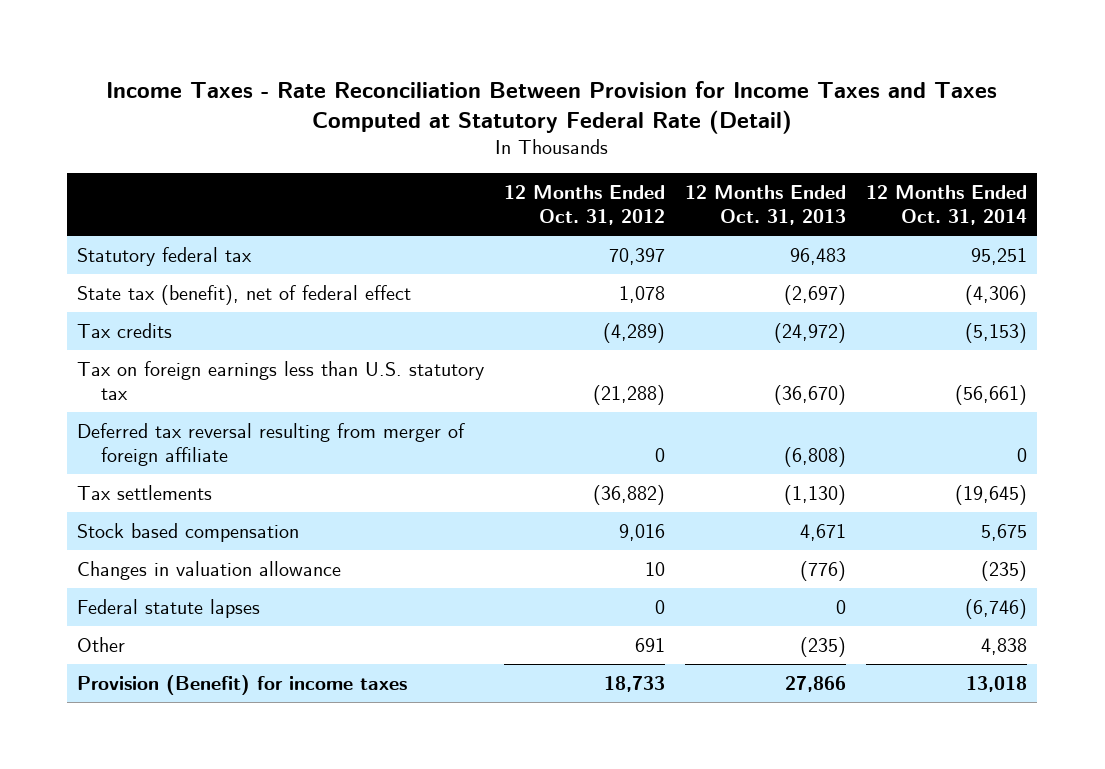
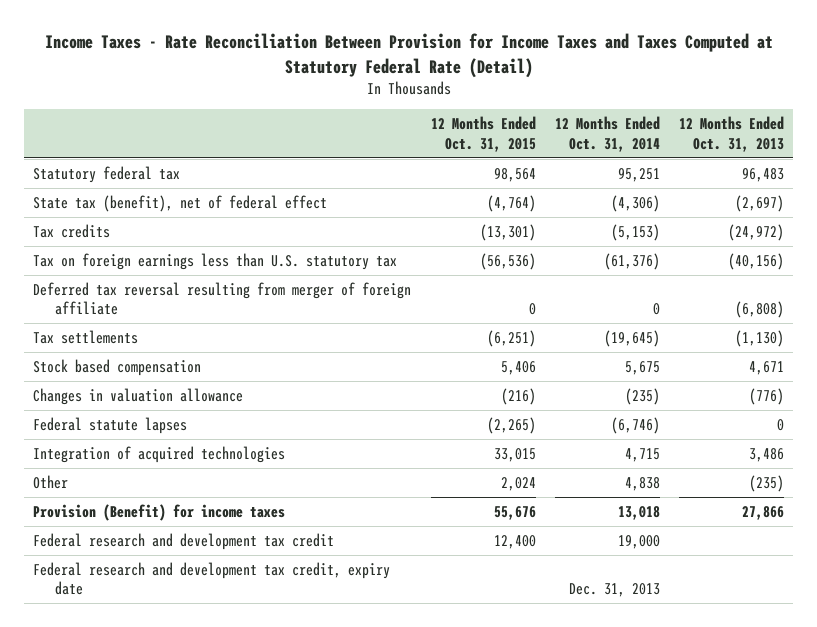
- | 12 Months Ended Oct. 31, 2012 | 12 Months Ended Oct. 31, 2013 | 12 Months Ended Oct. 31, 2014
+ | 12 Months Ended Oct. 31, 2015 | 12 Months Ended Oct. 31, 2014 | 12 Months Ended Oct. 31, 2013
- Tax on foreign earnings less than U.S. statutory tax | (21,288) | (36,670) | (56,661)
+ Tax on foreign earnings less than U.S. statutory tax | (56,536) | (61,376) | (40,156)
+ Integration of acquired technologies | 33,015 | 4,715 | 3,486
+ Federal research and development tax credit | 12,400 | 19,000 |
+ Federal research and development tax credit, expiry date | | Dec. 31, 2013 |

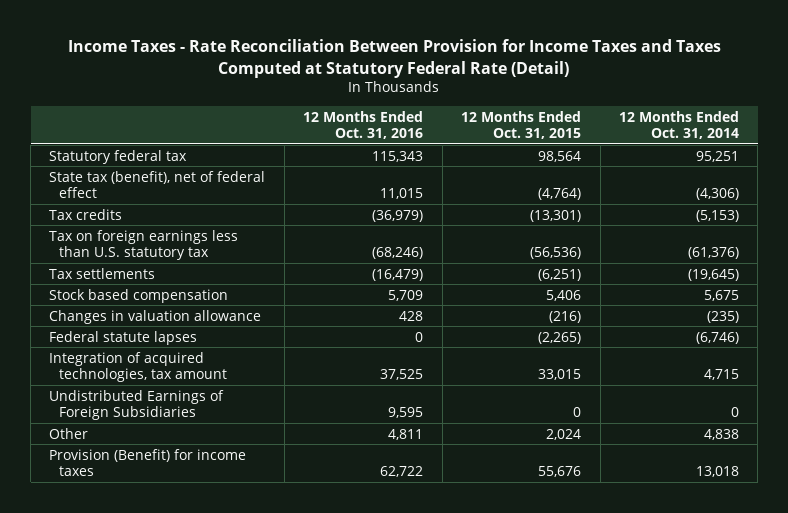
- | 12 Months Ended Oct. 31, 2015 | 12 Months Ended Oct. 31, 2014 | 12 Months Ended Oct. 31, 2013
+ | 12 Months Ended Oct. 31, 2016 | 12 Months Ended Oct. 31, 2015 | 12 Months Ended Oct. 31, 2014
- Deferred tax reversal resulting from merger of foreign affiliate | 0 | 0 | (6,808)
- Integration of acquired technologies | 33,015 | 4,715 | 3,486
+ Integration of acquired technologies, tax amount | 37,525 | 33,015 | 4,715
+ Undistributed Earnings of Foreign Subsidiaries | 9,595 | 0 | 0
- Federal research and development tax credit | 12,400 | 19,000 |
- Federal research and development tax credit, expiry date | | Dec. 31, 2013 |

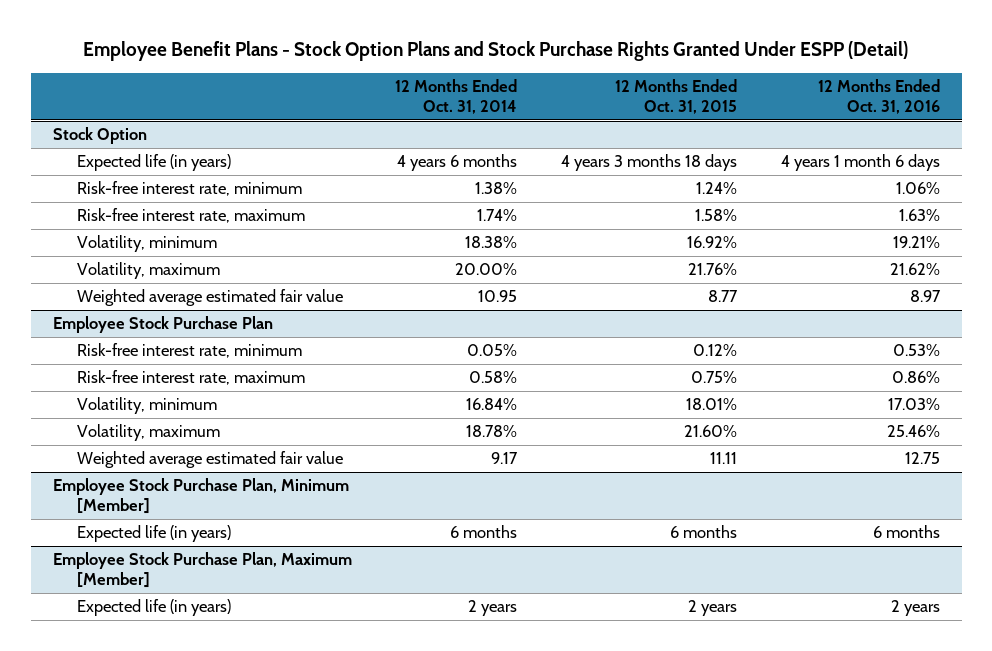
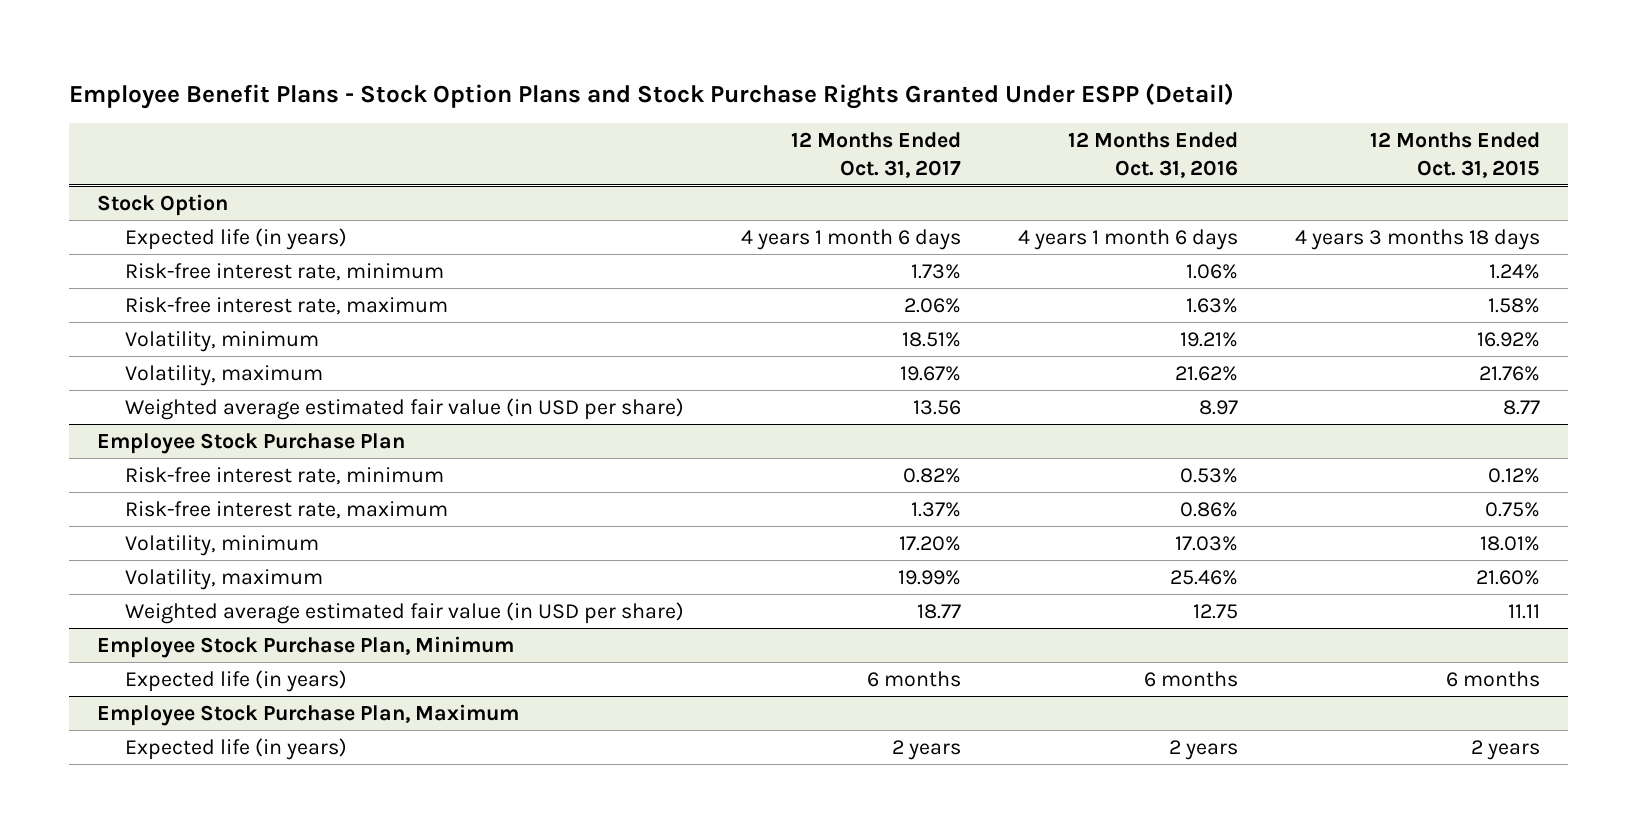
- | 12 Months Ended Oct. 31, 2014 | 12 Months Ended Oct. 31, 2015 | 12 Months Ended Oct. 31, 2016
+ | 12 Months Ended Oct. 31, 2017 | 12 Months Ended Oct. 31, 2016 | 12 Months Ended Oct. 31, 2015
@ Stock Option
- Weighted average estimated fair value | 10.95 | 8.77 | 8.97
+ Weighted average estimated fair value (in USD per share) | 13.56 | 8.97 | 8.77
@ Employee Stock Purchase Plan
- Weighted average estimated fair value | 9.17 | 11.11 | 12.75
- Employee Stock Purchase Plan, Minimum [Member]
@ Employee Stock Purchase Plan
+ Weighted average estimated fair value (in USD per share) | 18.77 | 12.75 | 11.11
+ Employee Stock Purchase Plan, Minimum
- Employee Stock Purchase Plan, Maximum [Member]
+ Employee Stock Purchase Plan, Maximum

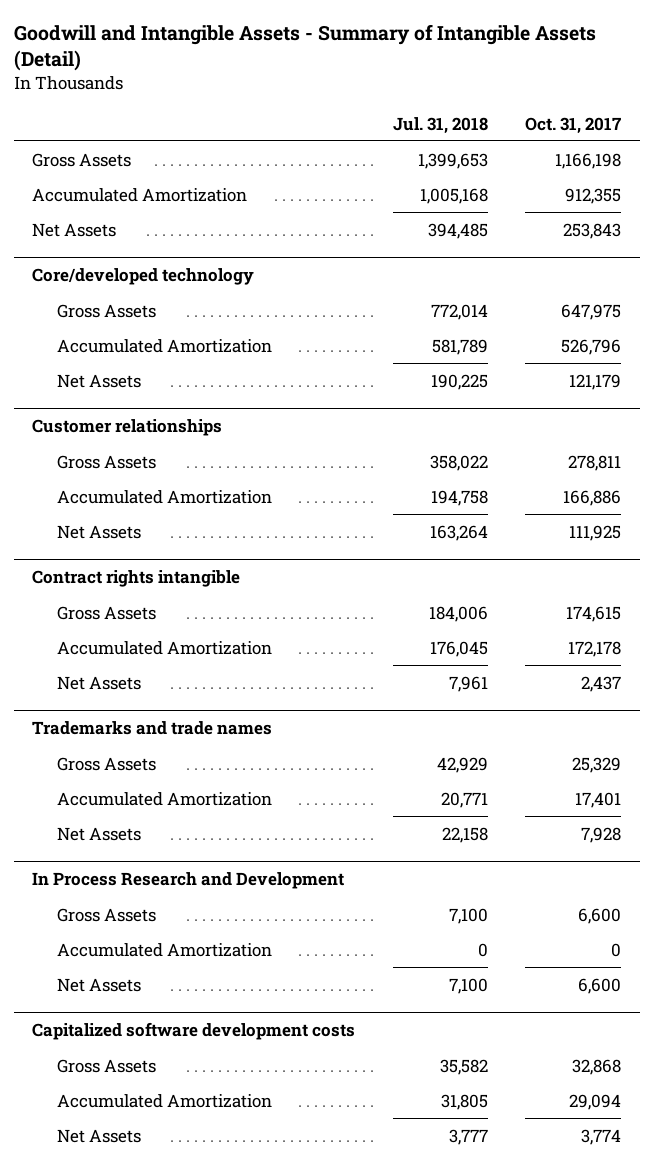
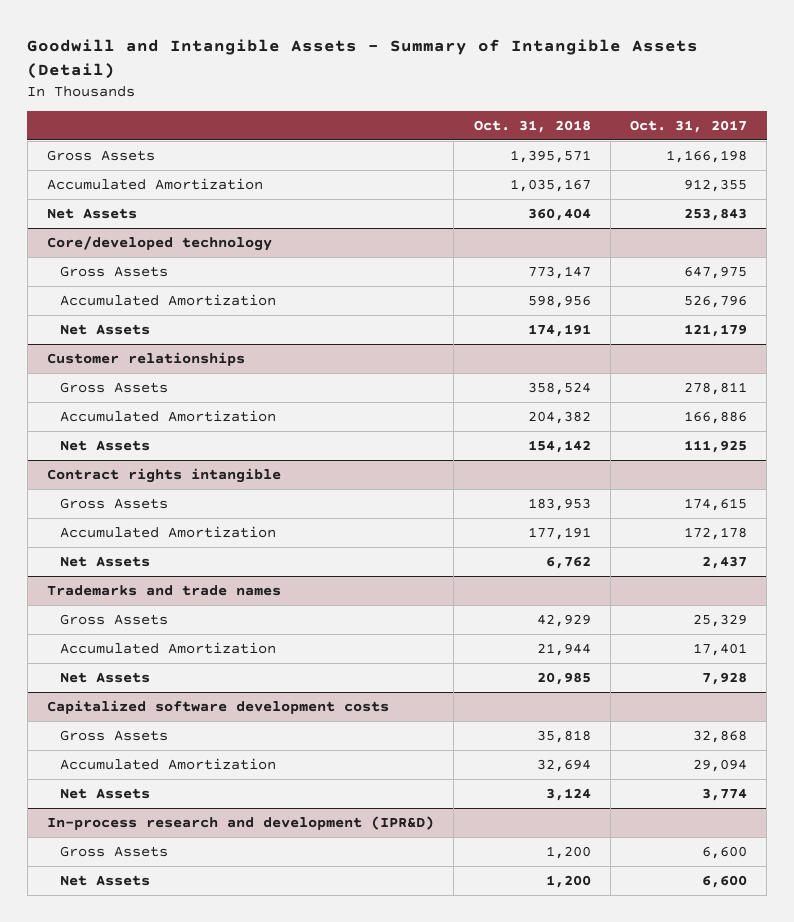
- | Jul. 31, 2018 | Oct. 31, 2017
+ | Oct. 31, 2018 | Oct. 31, 2017
- In Process Research and Development
- Gross Assets | 7,100 | 6,600
- Accumulated Amortization | 0 | 0
- Net Assets | 7,100 | 6,600
+ In-process research and development (IPR&D)
+ Gross Assets | 1,200 | 6,600
+ Net Assets | 1,200 | 6,600

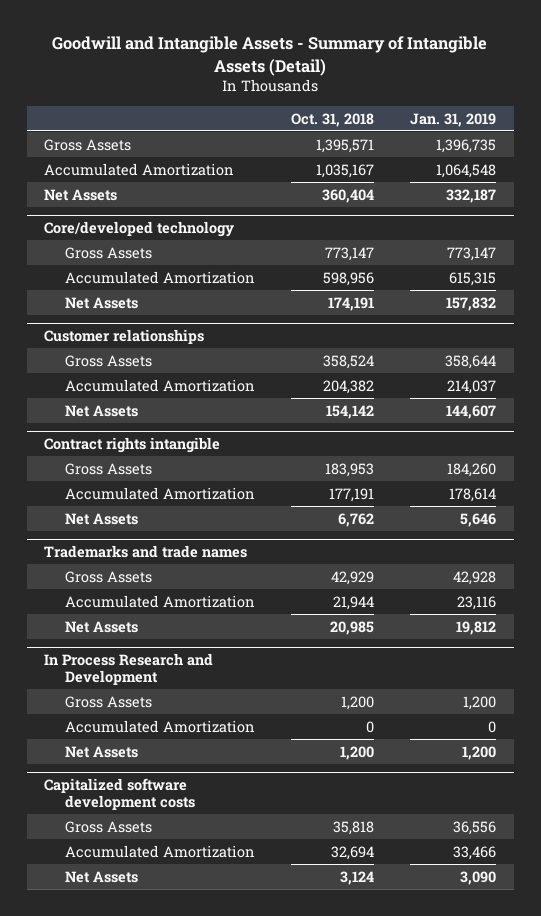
- | Oct. 31, 2018 | Oct. 31, 2017
+ | Oct. 31, 2018 | Jan. 31, 2019
+ In Process Research and Development
+ Gross Assets | 1,200 | 1,200
+ Accumulated Amortization | 0 | 0
+ Net Assets | 1,200 | 1,200
- In-process research and development (IPR&D)
- Gross Assets | 1,200 | 6,600
- Net Assets | 1,200 | 6,600

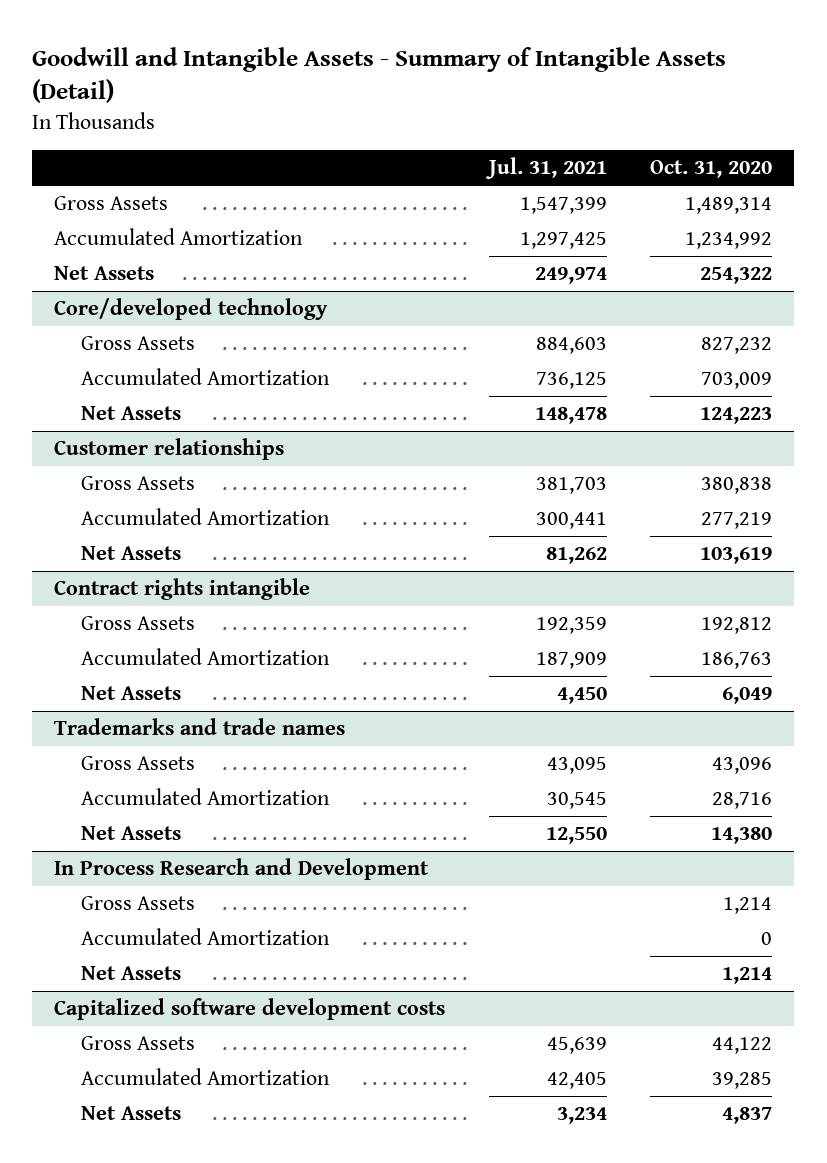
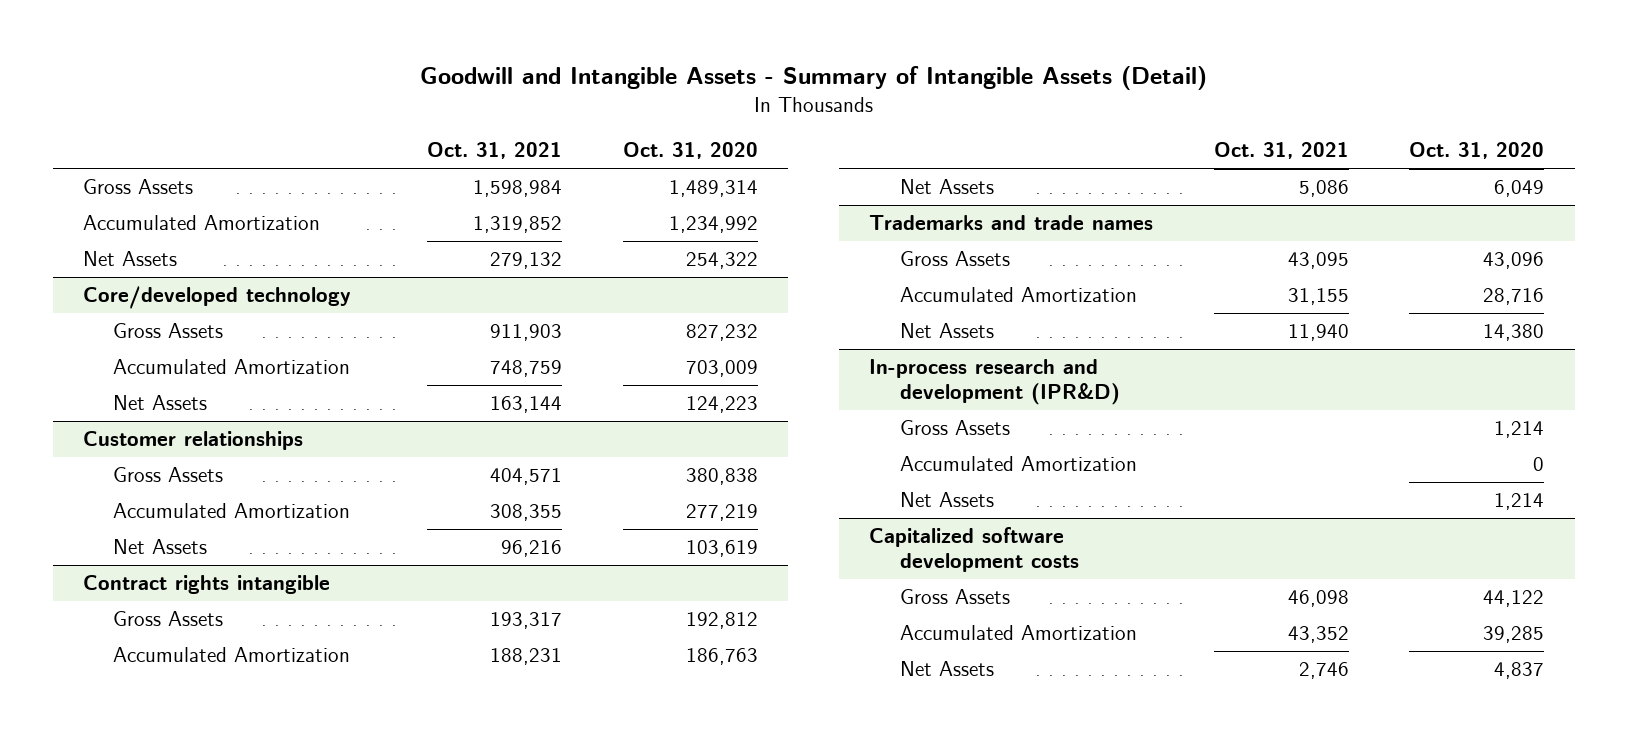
- | Jul. 31, 2021 | Oct. 31, 2020
+ | Oct. 31, 2021 | Oct. 31, 2020
- In Process Research and Development
+ In-process research and development (IPR&D)

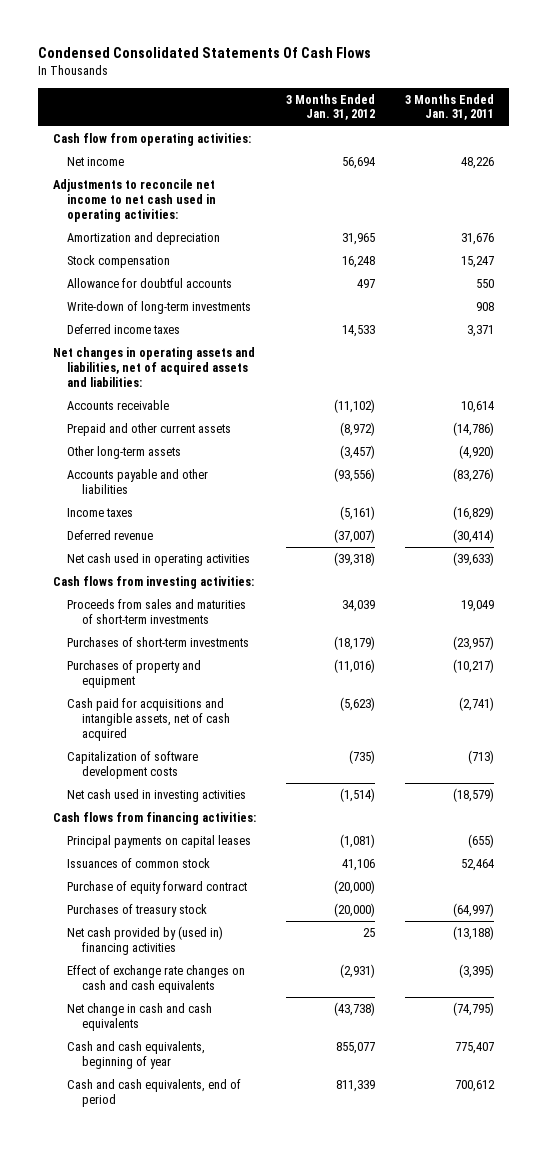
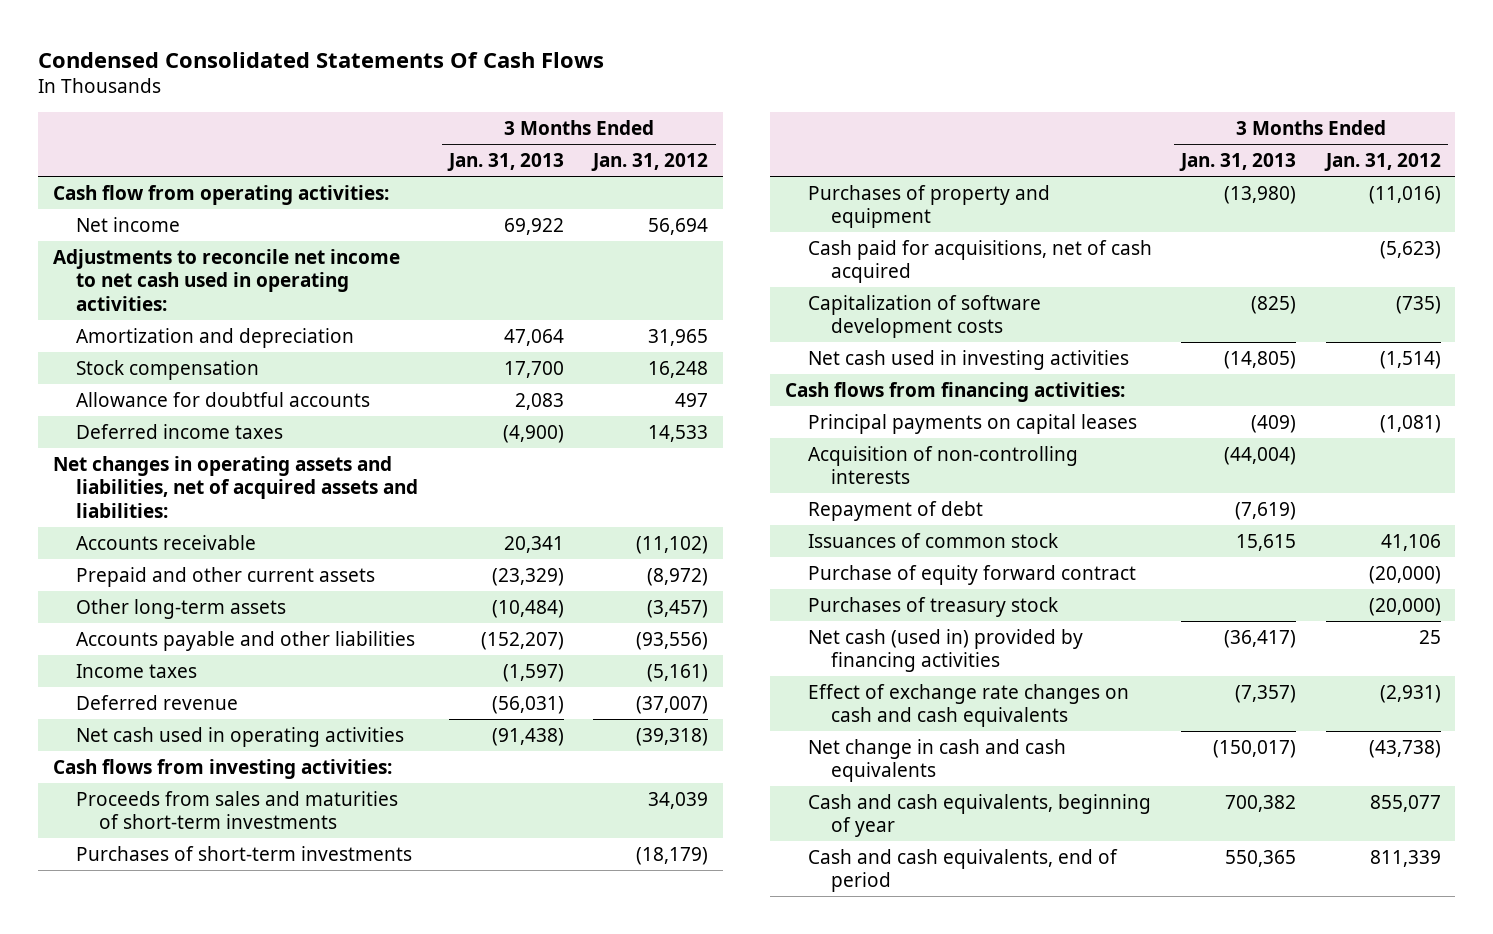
- | 3 Months Ended Jan. 31, 2012 | 3 Months Ended Jan. 31, 2011
+ | 3 Months Ended Jan. 31, 2013 | 3 Months Ended Jan. 31, 2012
- Write-down of long-term investments | | 908
- Cash paid for acquisitions and intangible assets, net of cash acquired | (5,623) | (2,741)
+ Cash paid for acquisitions, net of cash acquired | | (5,623)
+ Acquisition of non-controlling interests | (44,004) |
+ Repayment of debt | (7,619) |
- Net cash provided by (used in) financing activities | 25 | (13,188)
+ Net cash (used in) provided by financing activities | (36,417) | 25

